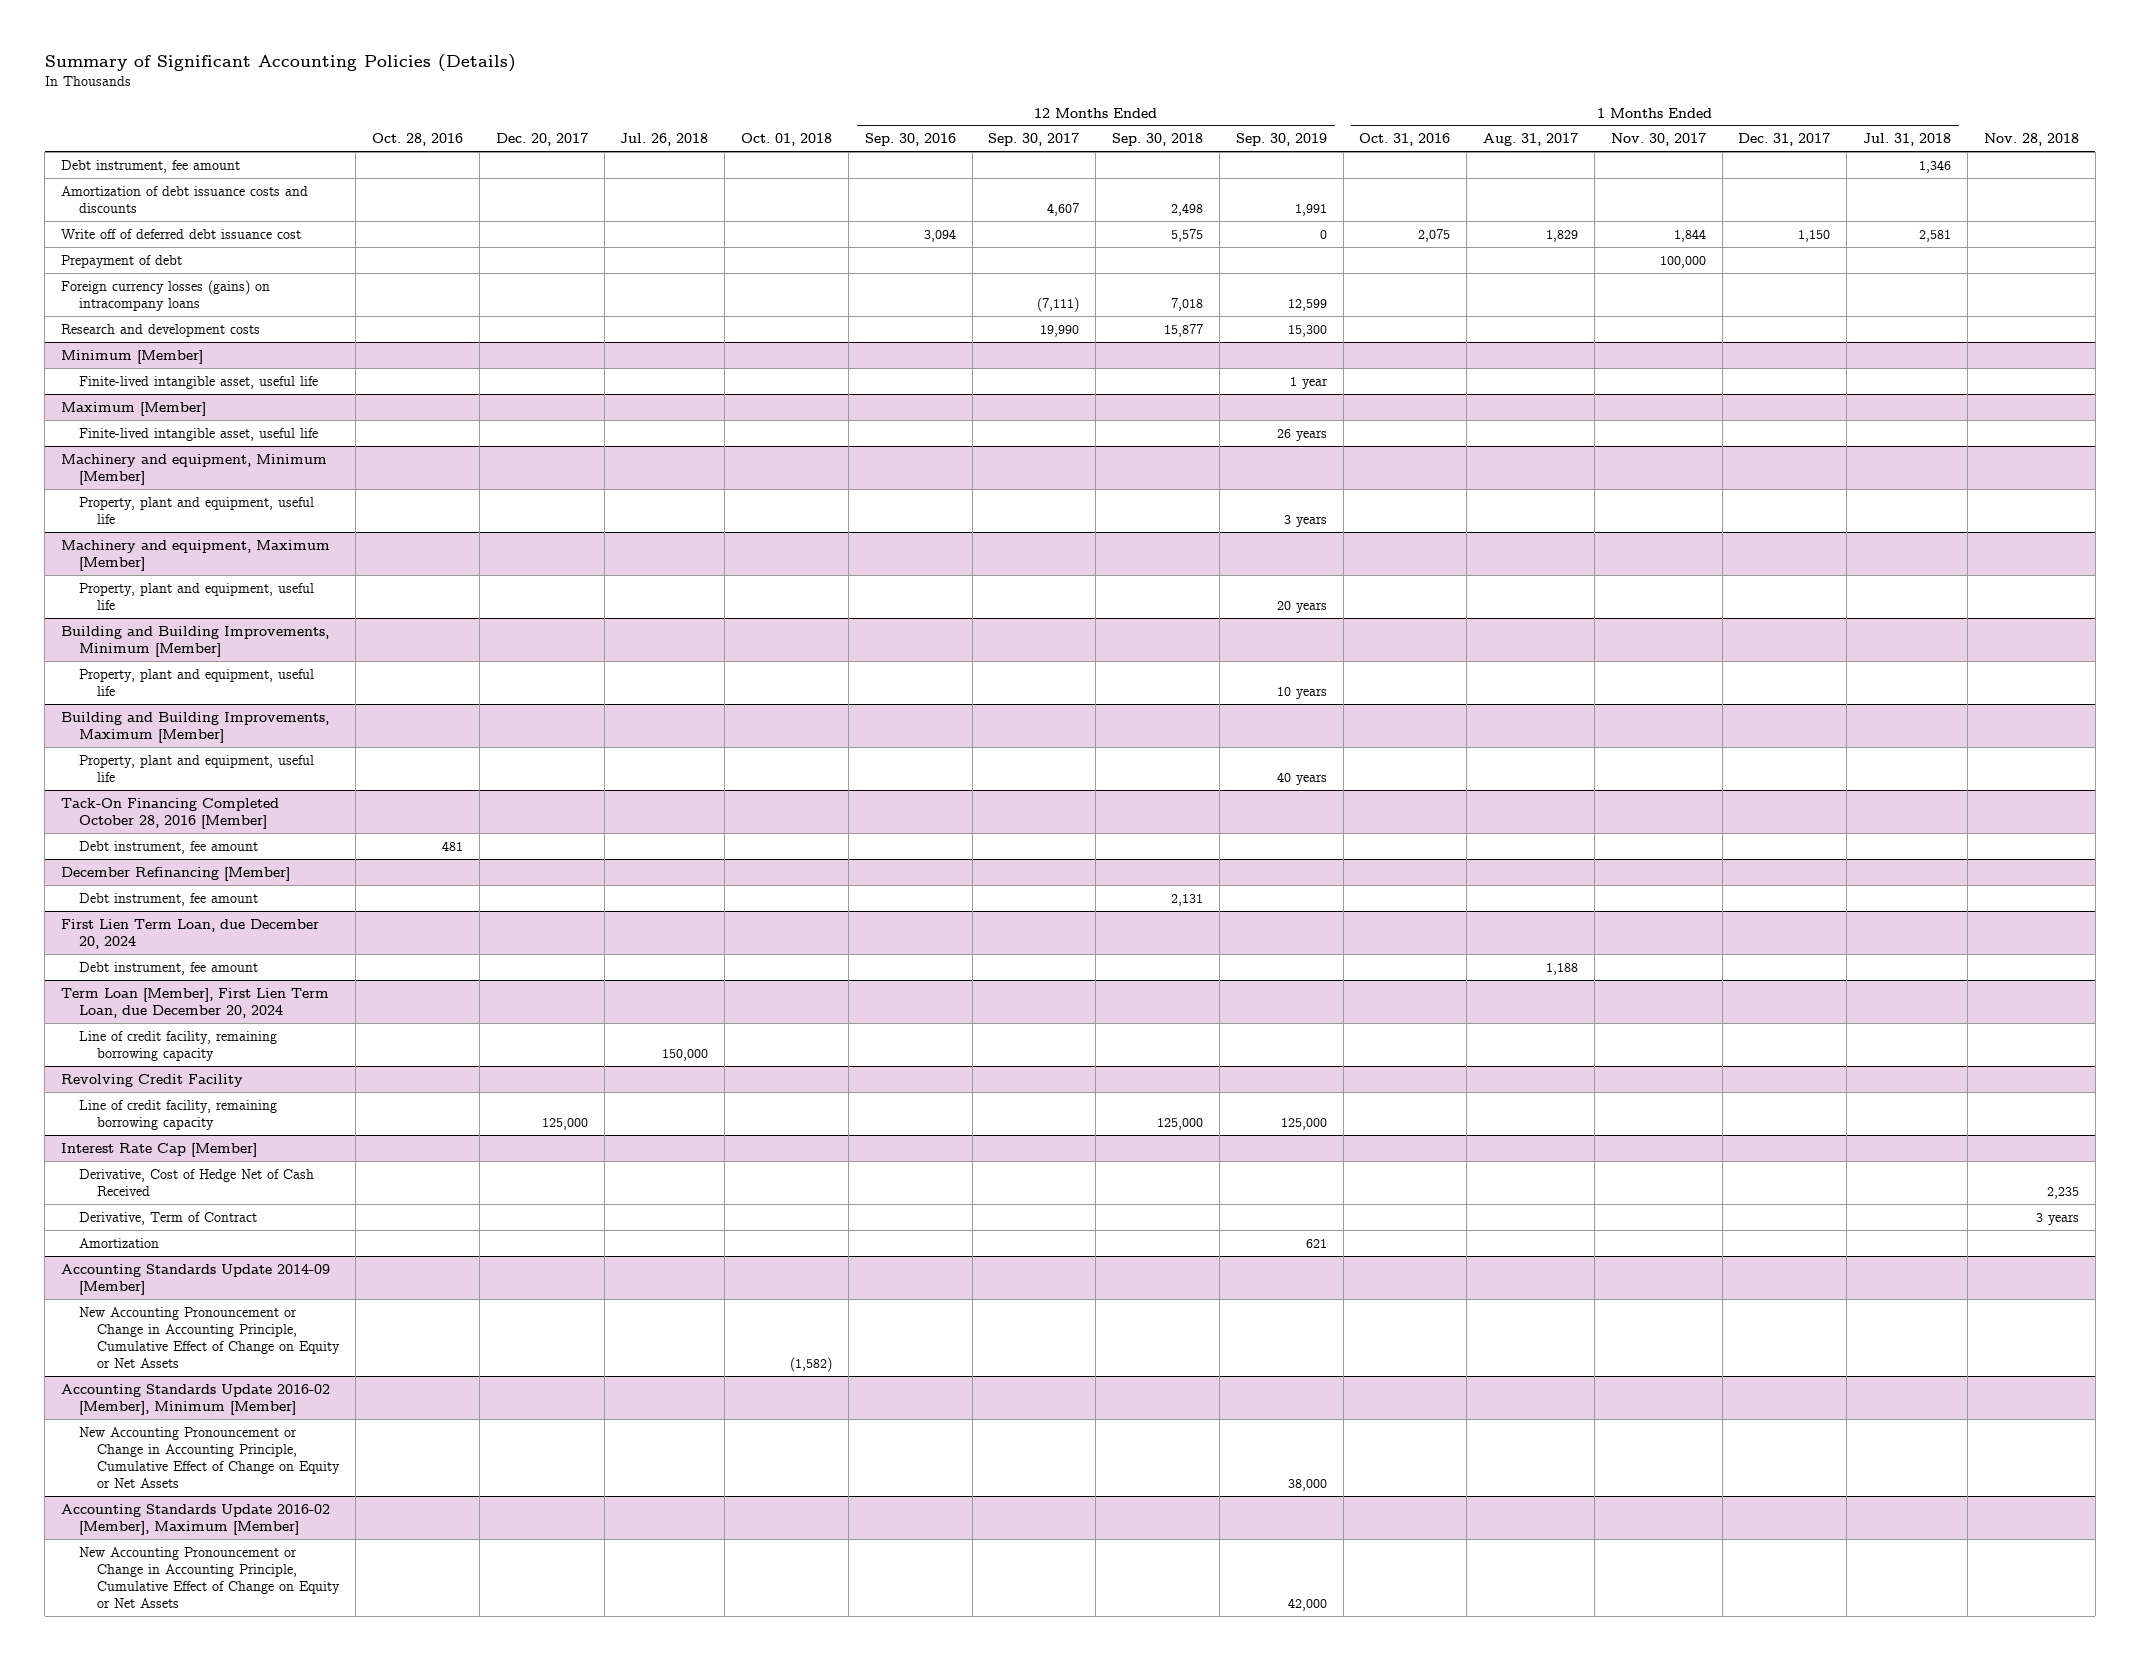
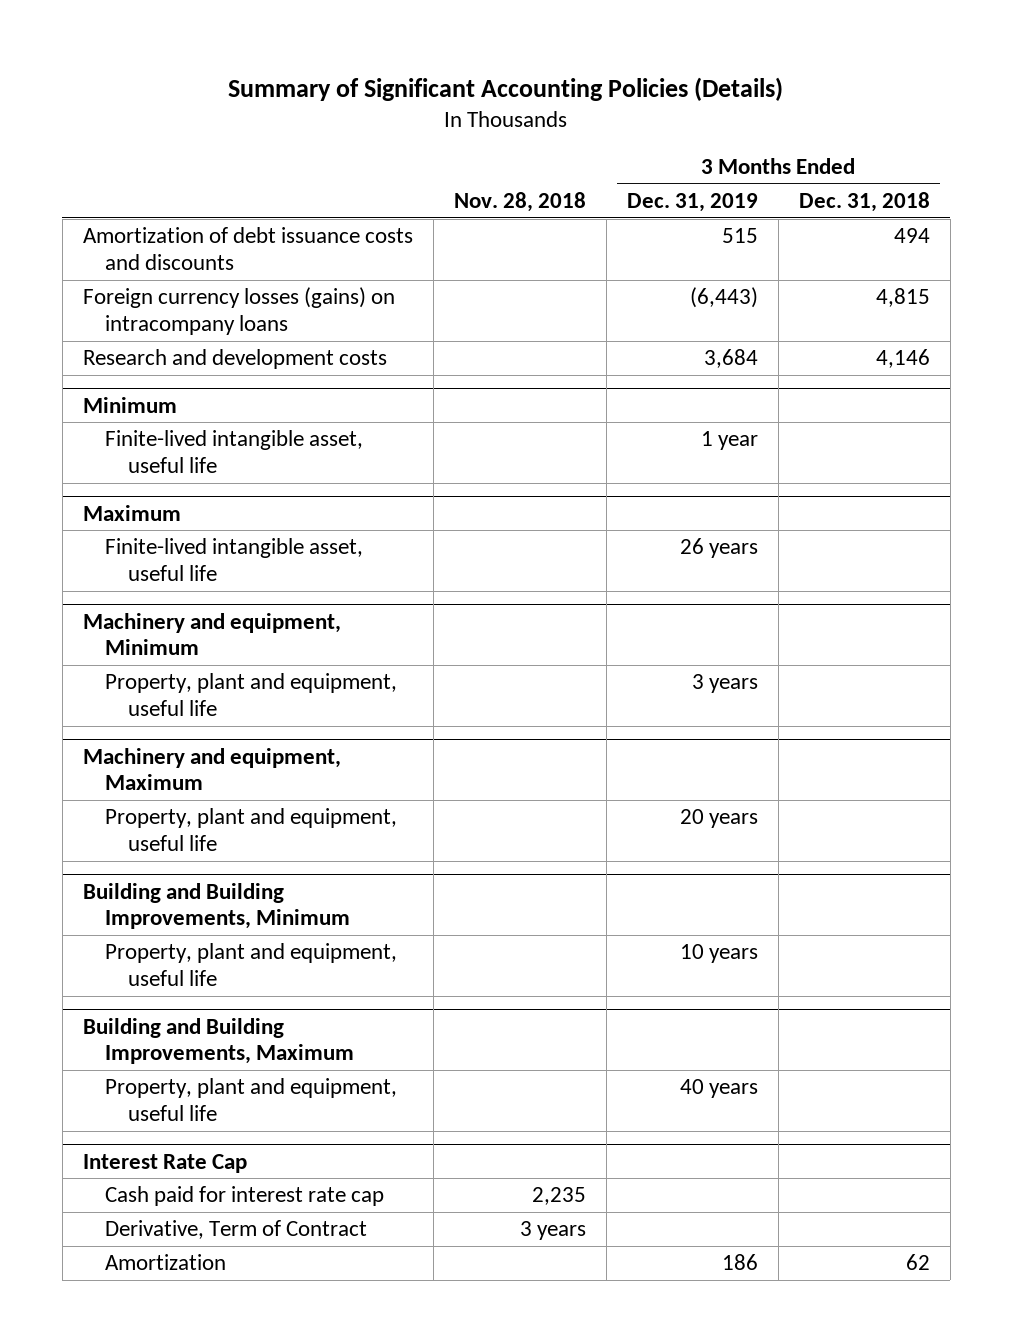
- | Oct. 28, 2016 | Dec. 20, 2017 | Jul. 26, 2018 | Oct. 01, 2018 | 12 Months Ended Sep. 30, 2016 | 12 Months Ended Sep. 30, 2017 | 12 Months Ended Sep. 30, 2018 | 12 Months Ended Sep. 30, 2019 | 1 Months Ended Oct. 31, 2016 | 1 Months Ended Aug. 31, 2017 | 1 Months Ended Nov. 30, 2017 | 1 Months Ended Dec. 31, 2017 | 1 Months Ended Jul. 31, 2018 | Nov. 28, 2018
+ | Nov. 28, 2018 | 3 Months Ended Dec. 31, 2019 | 3 Months Ended Dec. 31, 2018
- Debt instrument, fee amount | | | | | | | | | | | | | 1,346 |
- Write off of deferred debt issuance cost | | | | | 3,094 | | 5,575 | 0 | 2,075 | 1,829 | 1,844 | 1,150 | 2,581 |
- Prepayment of debt | | | | | | | | | | | 100,000 | | |
- Minimum [Member]
+ Minimum
- Maximum [Member]
+ Maximum
- Machinery and equipment, Minimum [Member]
+ Machinery and equipment, Minimum
- Machinery and equipment, Maximum [Member]
+ Machinery and equipment, Maximum
- Building and Building Improvements, Minimum [Member]
+ Building and Building Improvements, Minimum
- Building and Building Improvements, Maximum [Member]
+ Building and Building Improvements, Maximum
- Tack-On Financing Completed October 28, 2016 [Member]
- Debt instrument, fee amount | 481 | | | | | | | | | | | | |
- December Refinancing [Member]
- Debt instrument, fee amount | | | | | | | 2,131 | | | | | | |
- First Lien Term Loan, due December 20, 2024
- Debt instrument, fee amount | | | | | | | | | | 1,188 | | | |
- Term Loan [Member], First Lien Term Loan, due December 20, 2024
- Line of credit facility, remaining borrowing capacity | | | 150,000 | | | | | | | | | | |
- Revolving Credit Facility
- Line of credit facility, remaining borrowing capacity | | 125,000 | | | | | 125,000 | 125,000 | | | | | |
- Interest Rate Cap [Member]
- Derivative, Cost of Hedge Net of Cash Received | | | | | | | | | | | | | | 2,235
+ Interest Rate Cap
+ Cash paid for interest rate cap | 2,235 | |
- Accounting Standards Update 2014-09 [Member]
- New Accounting Pronouncement or Change in Accounting Principle, Cumulative Effect of Change on Equity or Net Assets | | | | (1,582) | | | | | | | | | |
- Accounting Standards Update 2016-02 [Member], Minimum [Member]
- New Accounting Pronouncement or Change in Accounting Principle, Cumulative Effect of Change on Equity or Net Assets | | | | | | | | 38,000 | | | | | |
- Accounting Standards Update 2016-02 [Member], Maximum [Member]
- New Accounting Pronouncement or Change in Accounting Principle, Cumulative Effect of Change on Equity or Net Assets | | | | | | | | 42,000 | | | | | |

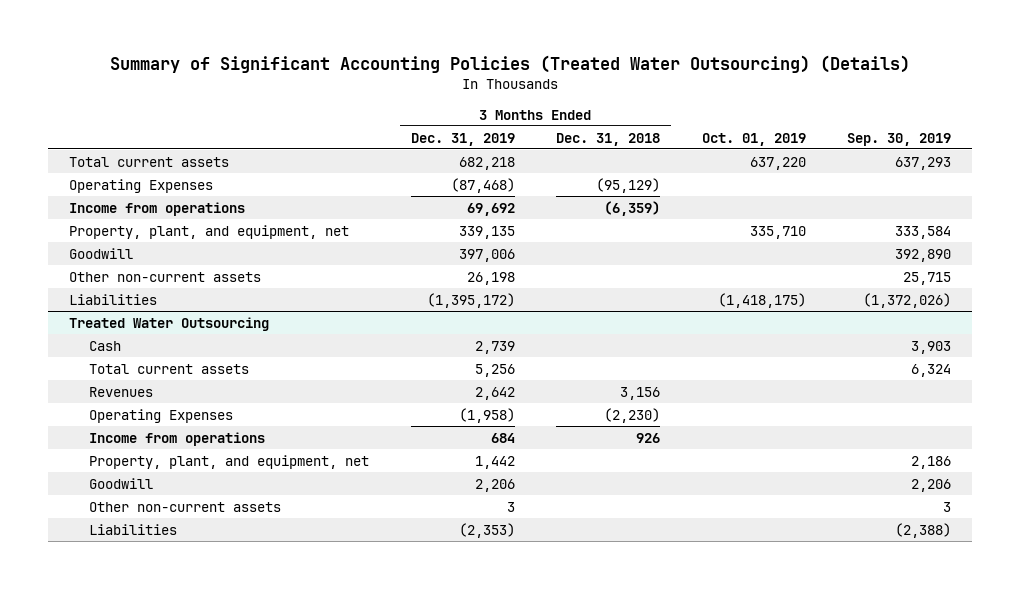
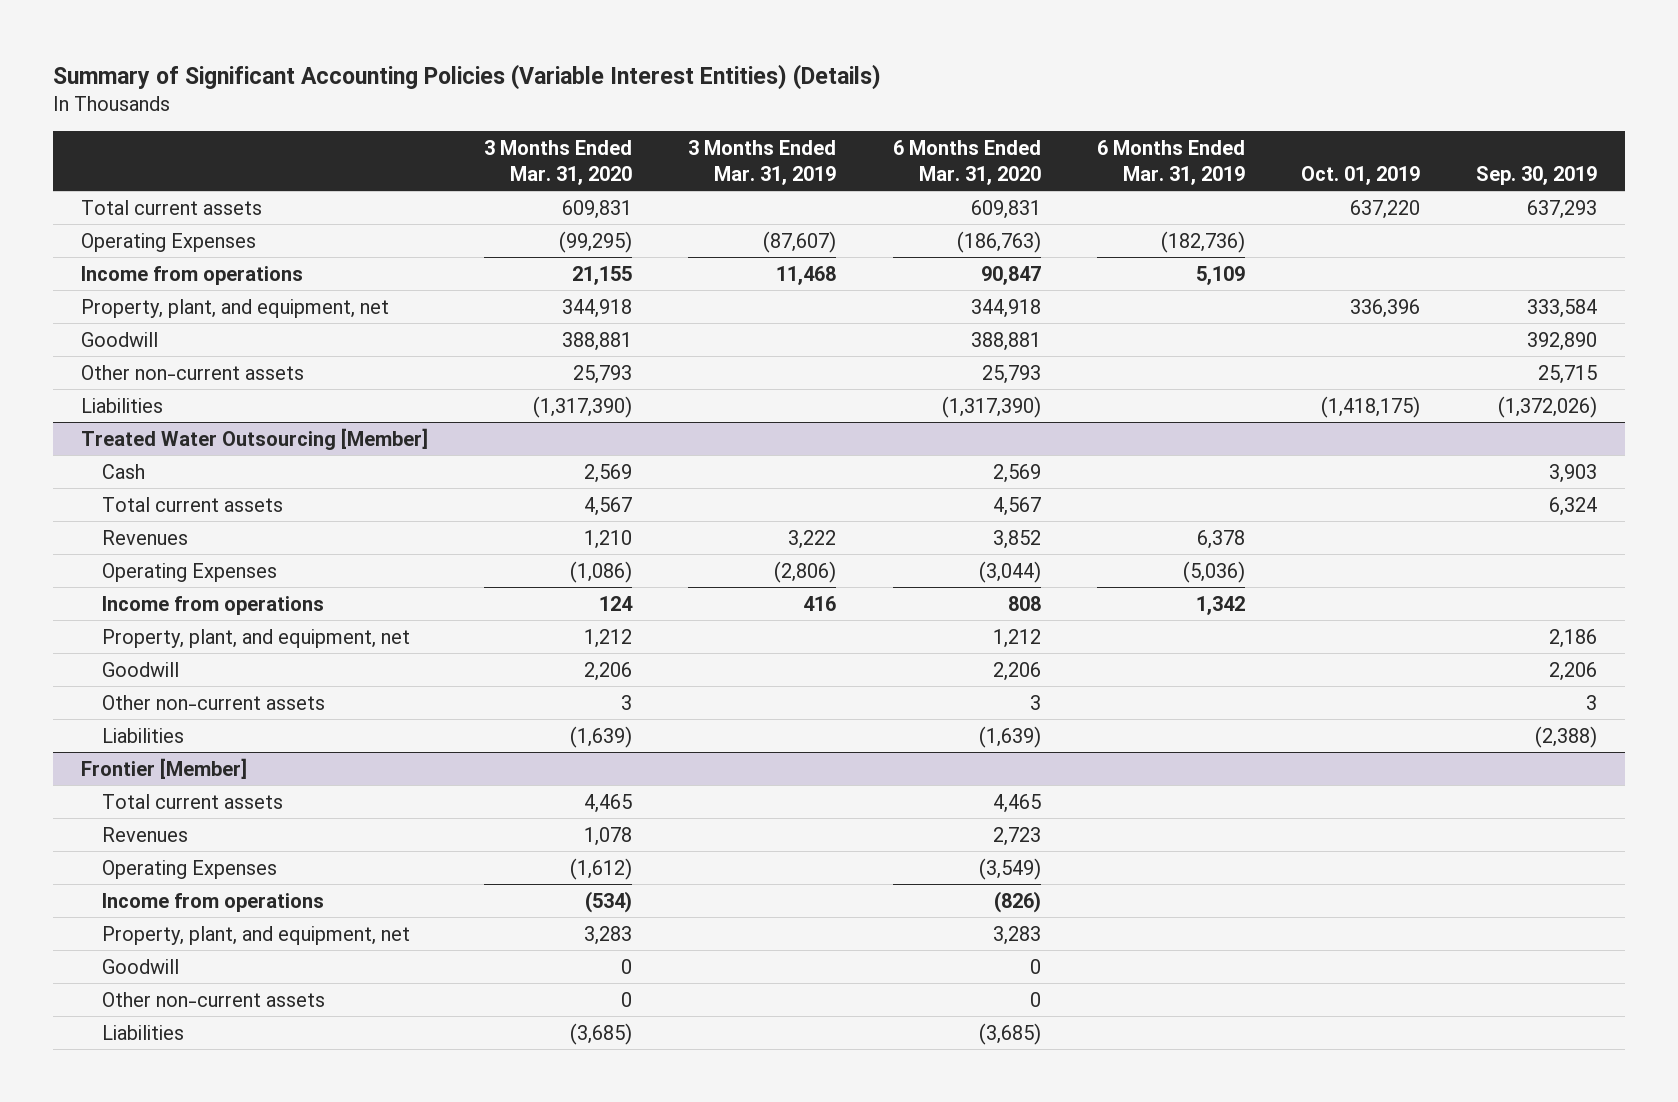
- Summary of Significant Accounting Policies (Treated Water Outsourcing) (Details)
+ Summary of Significant Accounting Policies (Variable Interest Entities) (Details)
- | 3 Months Ended Dec. 31, 2019 | 3 Months Ended Dec. 31, 2018 | Oct. 01, 2019 | Sep. 30, 2019
+ | 3 Months Ended Mar. 31, 2020 | 3 Months Ended Mar. 31, 2019 | 6 Months Ended Mar. 31, 2020 | 6 Months Ended Mar. 31, 2019 | Oct. 01, 2019 | Sep. 30, 2019
- Property, plant, and equipment, net | 339,135 | | 335,710 | 333,584
+ Property, plant, and equipment, net | 344,918 | | 344,918 | | 336,396 | 333,584
- Treated Water Outsourcing
+ Treated Water Outsourcing [Member]
+ Frontier [Member]
+ Total current assets | 4,465 | | 4,465 | | |
+ Revenues | 1,078 | | 2,723 | | |
+ Operating Expenses | (1,612) | | (3,549) | | |
+ Income from operations | (534) | | (826) | | |
+ Property, plant, and equipment, net | 3,283 | | 3,283 | | |
+ Goodwill | 0 | | 0 | | |
+ Other non-current assets | 0 | | 0 | | |
+ Liabilities | (3,685) | | (3,685) | | |

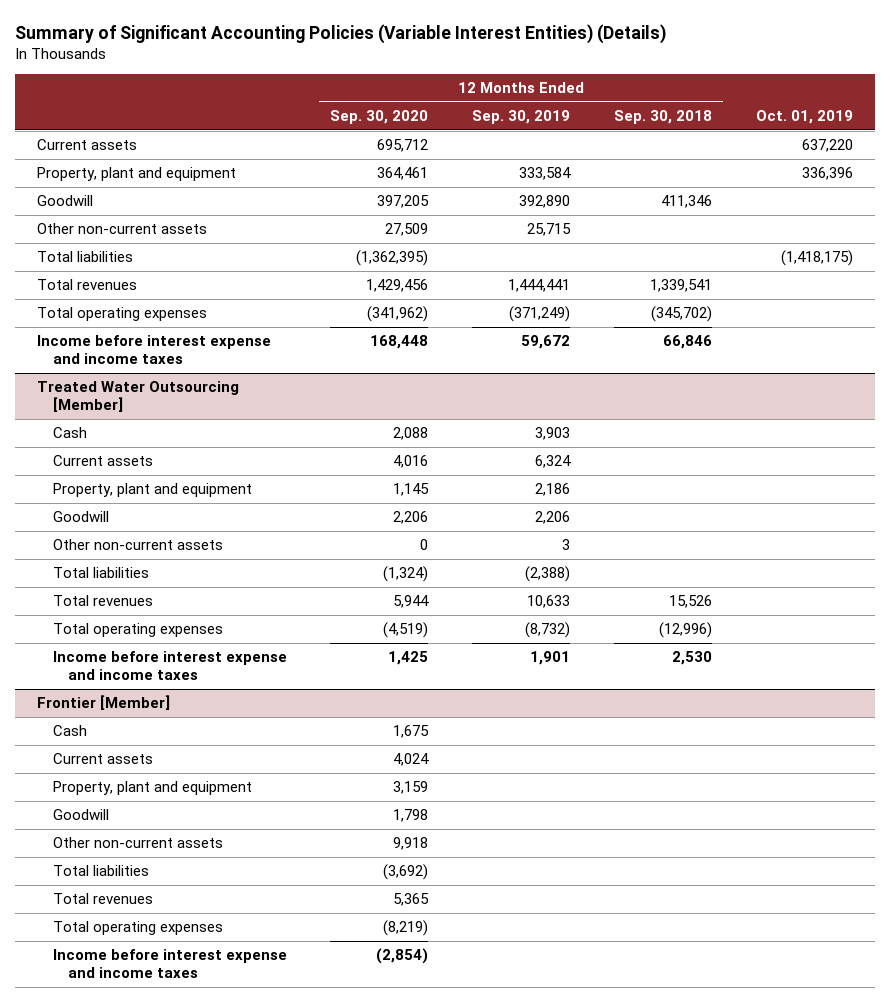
- | 3 Months Ended Mar. 31, 2020 | 3 Months Ended Mar. 31, 2019 | 6 Months Ended Mar. 31, 2020 | 6 Months Ended Mar. 31, 2019 | Oct. 01, 2019 | Sep. 30, 2019
+ | 12 Months Ended Sep. 30, 2020 | 12 Months Ended Sep. 30, 2019 | 12 Months Ended Sep. 30, 2018 | Oct. 01, 2019
- Total current assets | 609,831 | | 609,831 | | 637,220 | 637,293
- Operating Expenses | (99,295) | (87,607) | (186,763) | (182,736) | |
- Income from operations | 21,155 | 11,468 | 90,847 | 5,109 | |
- Property, plant, and equipment, net | 344,918 | | 344,918 | | 336,396 | 333,584
+ Current assets | 695,712 | | | 637,220
+ Property, plant and equipment | 364,461 | 333,584 | | 336,396
- Liabilities | (1,317,390) | | (1,317,390) | | (1,418,175) | (1,372,026)
+ Total liabilities | (1,362,395) | | | (1,418,175)
+ Total revenues | 1,429,456 | 1,444,441 | 1,339,541 |
+ Total operating expenses | (341,962) | (371,249) | (345,702) |
+ Income before interest expense and income taxes | 168,448 | 59,672 | 66,846 |
@ Treated Water Outsourcing [Member]
- Total current assets | 4,567 | | 4,567 | | | 6,324
- Revenues | 1,210 | 3,222 | 3,852 | 6,378 | |
- Operating Expenses | (1,086) | (2,806) | (3,044) | (5,036) | |
- Income from operations | 124 | 416 | 808 | 1,342 | |
- Property, plant, and equipment, net | 1,212 | | 1,212 | | | 2,186
+ Current assets | 4,016 | 6,324 | |
+ Property, plant and equipment | 1,145 | 2,186 | |
- Liabilities | (1,639) | | (1,639) | | | (2,388)
+ Total liabilities | (1,324) | (2,388) | |
+ Total revenues | 5,944 | 10,633 | 15,526 |
+ Total operating expenses | (4,519) | (8,732) | (12,996) |
+ Income before interest expense and income taxes | 1,425 | 1,901 | 2,530 |
@ Frontier [Member]
- Total current assets | 4,465 | | 4,465 | | |
- Revenues | 1,078 | | 2,723 | | |
- Operating Expenses | (1,612) | | (3,549) | | |
- Income from operations | (534) | | (826) | | |
- Property, plant, and equipment, net | 3,283 | | 3,283 | | |
+ Cash | 1,675 | | |
+ Current assets | 4,024 | | |
+ Property, plant and equipment | 3,159 | | |
- Liabilities | (3,685) | | (3,685) | | |
+ Total liabilities | (3,692) | | |
+ Total revenues | 5,365 | | |
+ Total operating expenses | (8,219) | | |
+ Income before interest expense and income taxes | (2,854) | | |

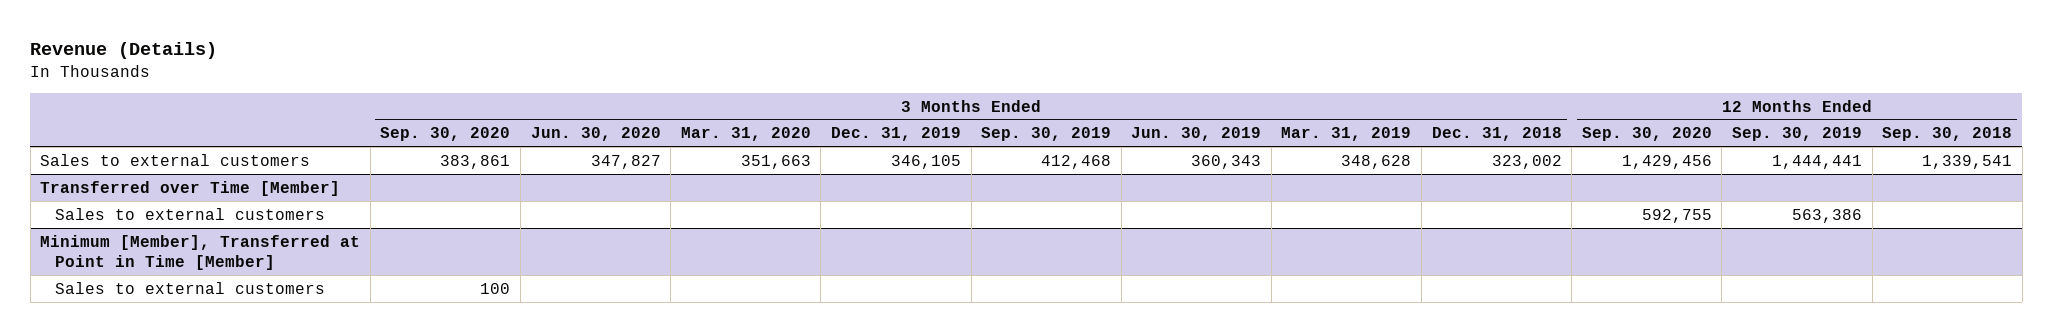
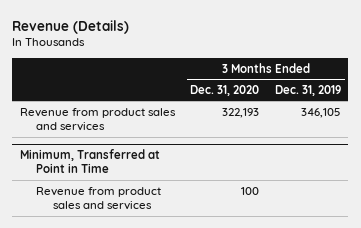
- | 3 Months Ended Sep. 30, 2020 | 3 Months Ended Jun. 30, 2020 | 3 Months Ended Mar. 31, 2020 | 3 Months Ended Dec. 31, 2019 | 3 Months Ended Sep. 30, 2019 | 3 Months Ended Jun. 30, 2019 | 3 Months Ended Mar. 31, 2019 | 3 Months Ended Dec. 31, 2018 | 12 Months Ended Sep. 30, 2020 | 12 Months Ended Sep. 30, 2019 | 12 Months Ended Sep. 30, 2018
+ | 3 Months Ended Dec. 31, 2020 | 3 Months Ended Dec. 31, 2019
- Sales to external customers | 383,861 | 347,827 | 351,663 | 346,105 | 412,468 | 360,343 | 348,628 | 323,002 | 1,429,456 | 1,444,441 | 1,339,541
- Transferred over Time [Member]
- Sales to external customers | | | | | | | | | 592,755 | 563,386 |
- Minimum [Member], Transferred at Point in Time [Member]
- Sales to external customers | 100 | | | | | | | | | |
+ Revenue from product sales and services | 322,193 | 346,105
+ Minimum, Transferred at Point in Time
+ Revenue from product sales and services | 100 |

